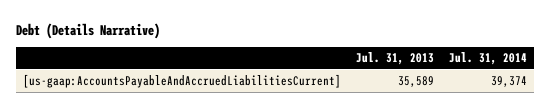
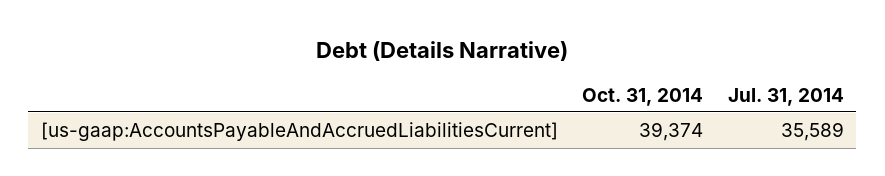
- | Jul. 31, 2013 | Jul. 31, 2014
+ | Oct. 31, 2014 | Jul. 31, 2014
- [us-gaap:AccountsPayableAndAccruedLiabilitiesCurrent] | 35,589 | 39,374
+ [us-gaap:AccountsPayableAndAccruedLiabilitiesCurrent] | 39,374 | 35,589

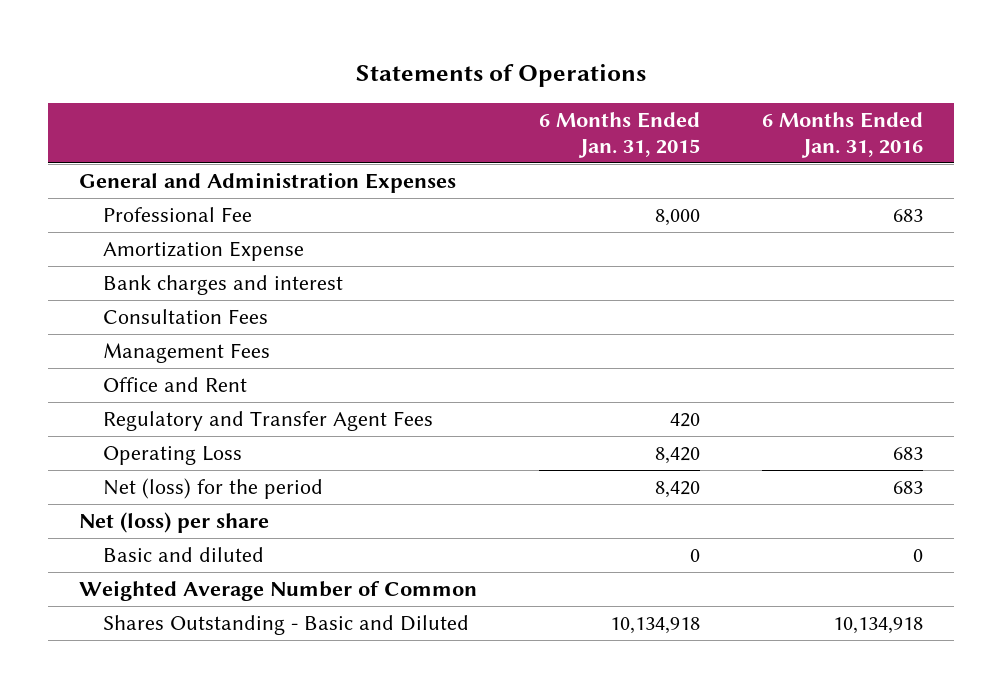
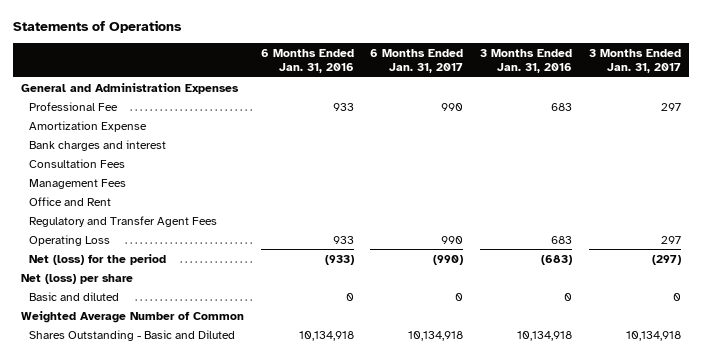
- | 6 Months Ended Jan. 31, 2015 | 6 Months Ended Jan. 31, 2016
+ | 6 Months Ended Jan. 31, 2016 | 6 Months Ended Jan. 31, 2017 | 3 Months Ended Jan. 31, 2016 | 3 Months Ended Jan. 31, 2017
- Professional Fee | 8,000 | 683
+ Professional Fee | 933 | 990 | 683 | 297
- Operating Loss | 8,420 | 683
- Net (loss) for the period | 8,420 | 683
+ Operating Loss | 933 | 990 | 683 | 297
+ Net (loss) for the period | (933) | (990) | (683) | (297)

